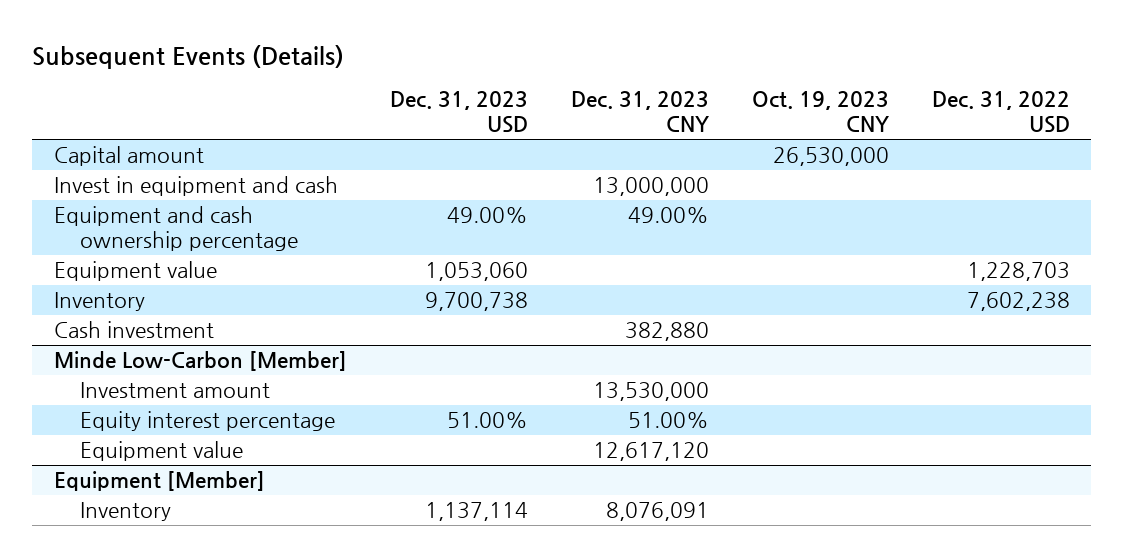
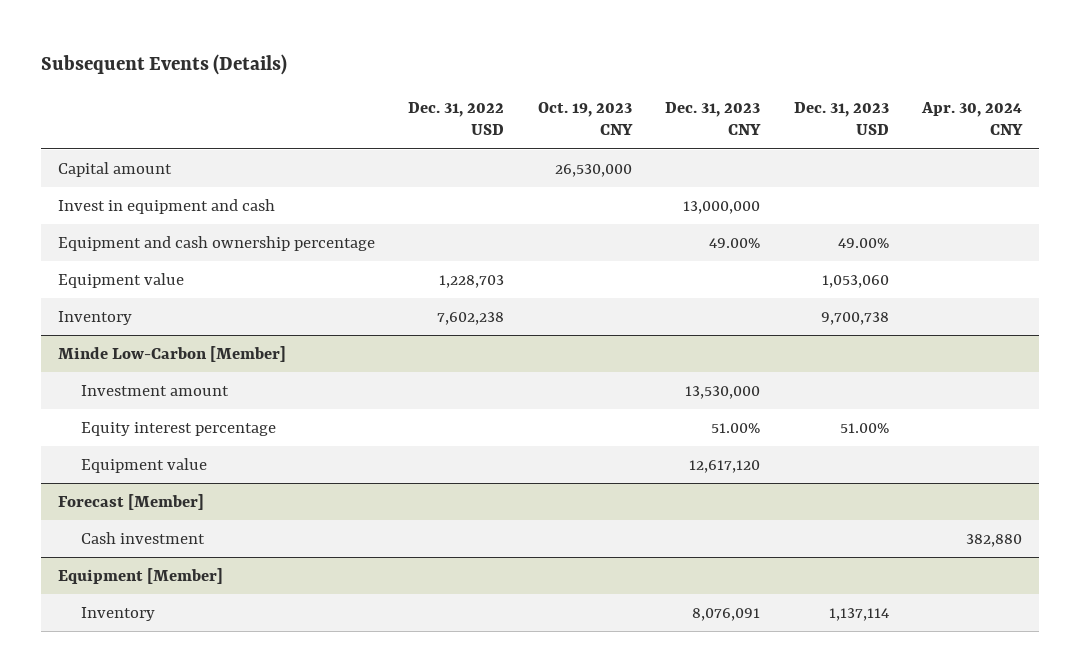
- | Dec. 31, 2023 USD | Dec. 31, 2023 CNY | Oct. 19, 2023 CNY | Dec. 31, 2022 USD
+ | Dec. 31, 2022 USD | Oct. 19, 2023 CNY | Dec. 31, 2023 CNY | Dec. 31, 2023 USD | Apr. 30, 2024 CNY
- Cash investment | | 382,880 | |
+ Forecast [Member]
+ Cash investment | | | | | 382,880

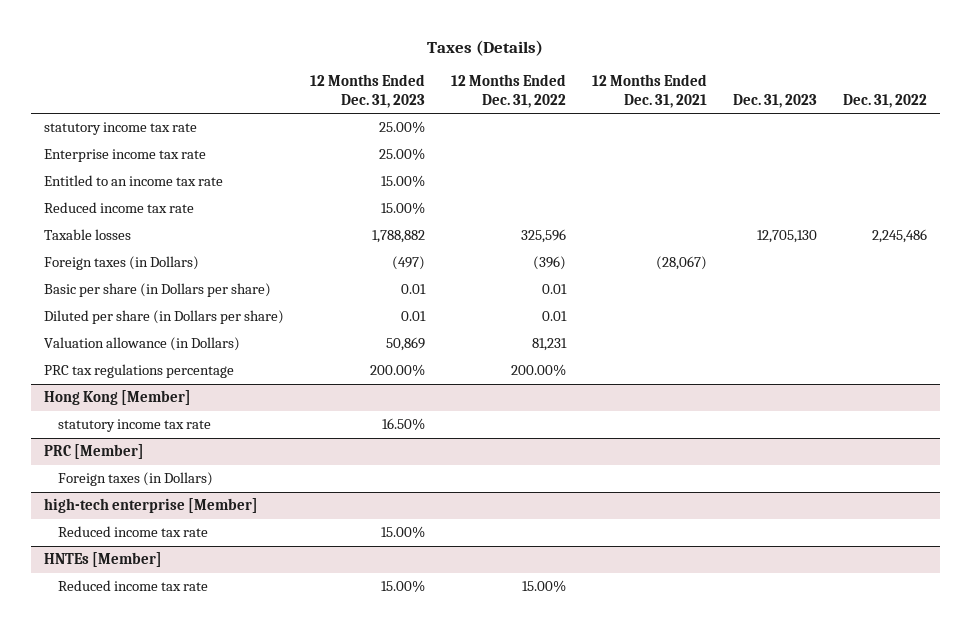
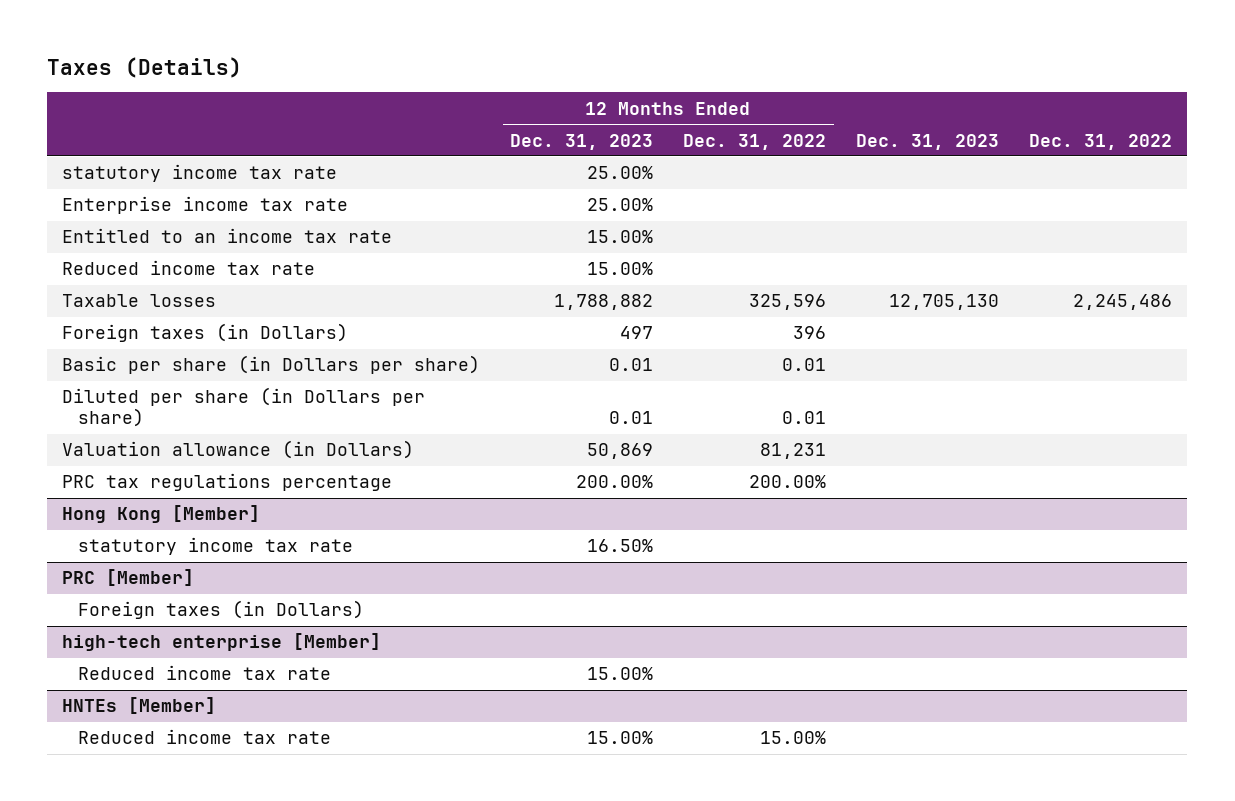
- | 12 Months Ended Dec. 31, 2023 | 12 Months Ended Dec. 31, 2022 | 12 Months Ended Dec. 31, 2021 | Dec. 31, 2023 | Dec. 31, 2022
+ | 12 Months Ended Dec. 31, 2023 | 12 Months Ended Dec. 31, 2022 | Dec. 31, 2023 | Dec. 31, 2022
- Foreign taxes (in Dollars) | (497) | (396) | (28,067) | |
+ Foreign taxes (in Dollars) | 497 | 396 | |

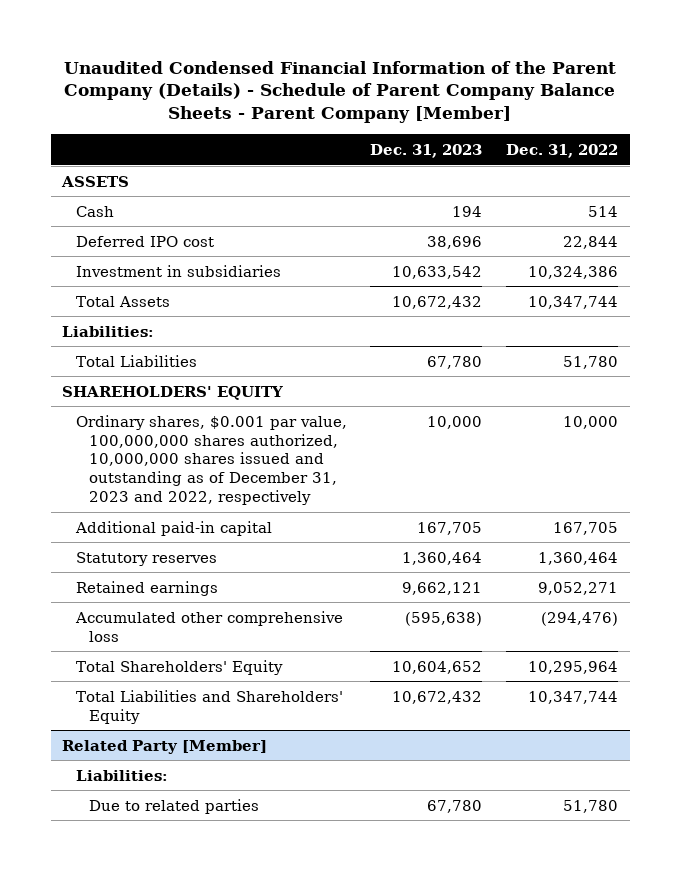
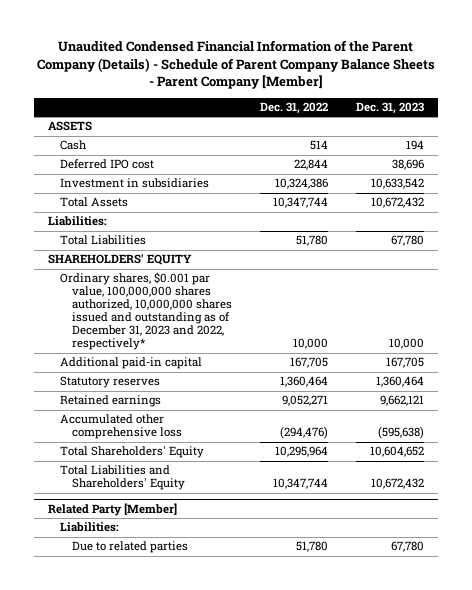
- | Dec. 31, 2023 | Dec. 31, 2022
+ | Dec. 31, 2022 | Dec. 31, 2023
- Ordinary shares, $0.001 par value, 100,000,000 shares authorized, 10,000,000 shares issued and outstanding as of December 31, 2023 and 2022, respectively | 10,000 | 10,000
+ Ordinary shares, $0.001 par value, 100,000,000 shares authorized, 10,000,000 shares issued and outstanding as of December 31, 2023 and 2022, respectively* | 10,000 | 10,000

